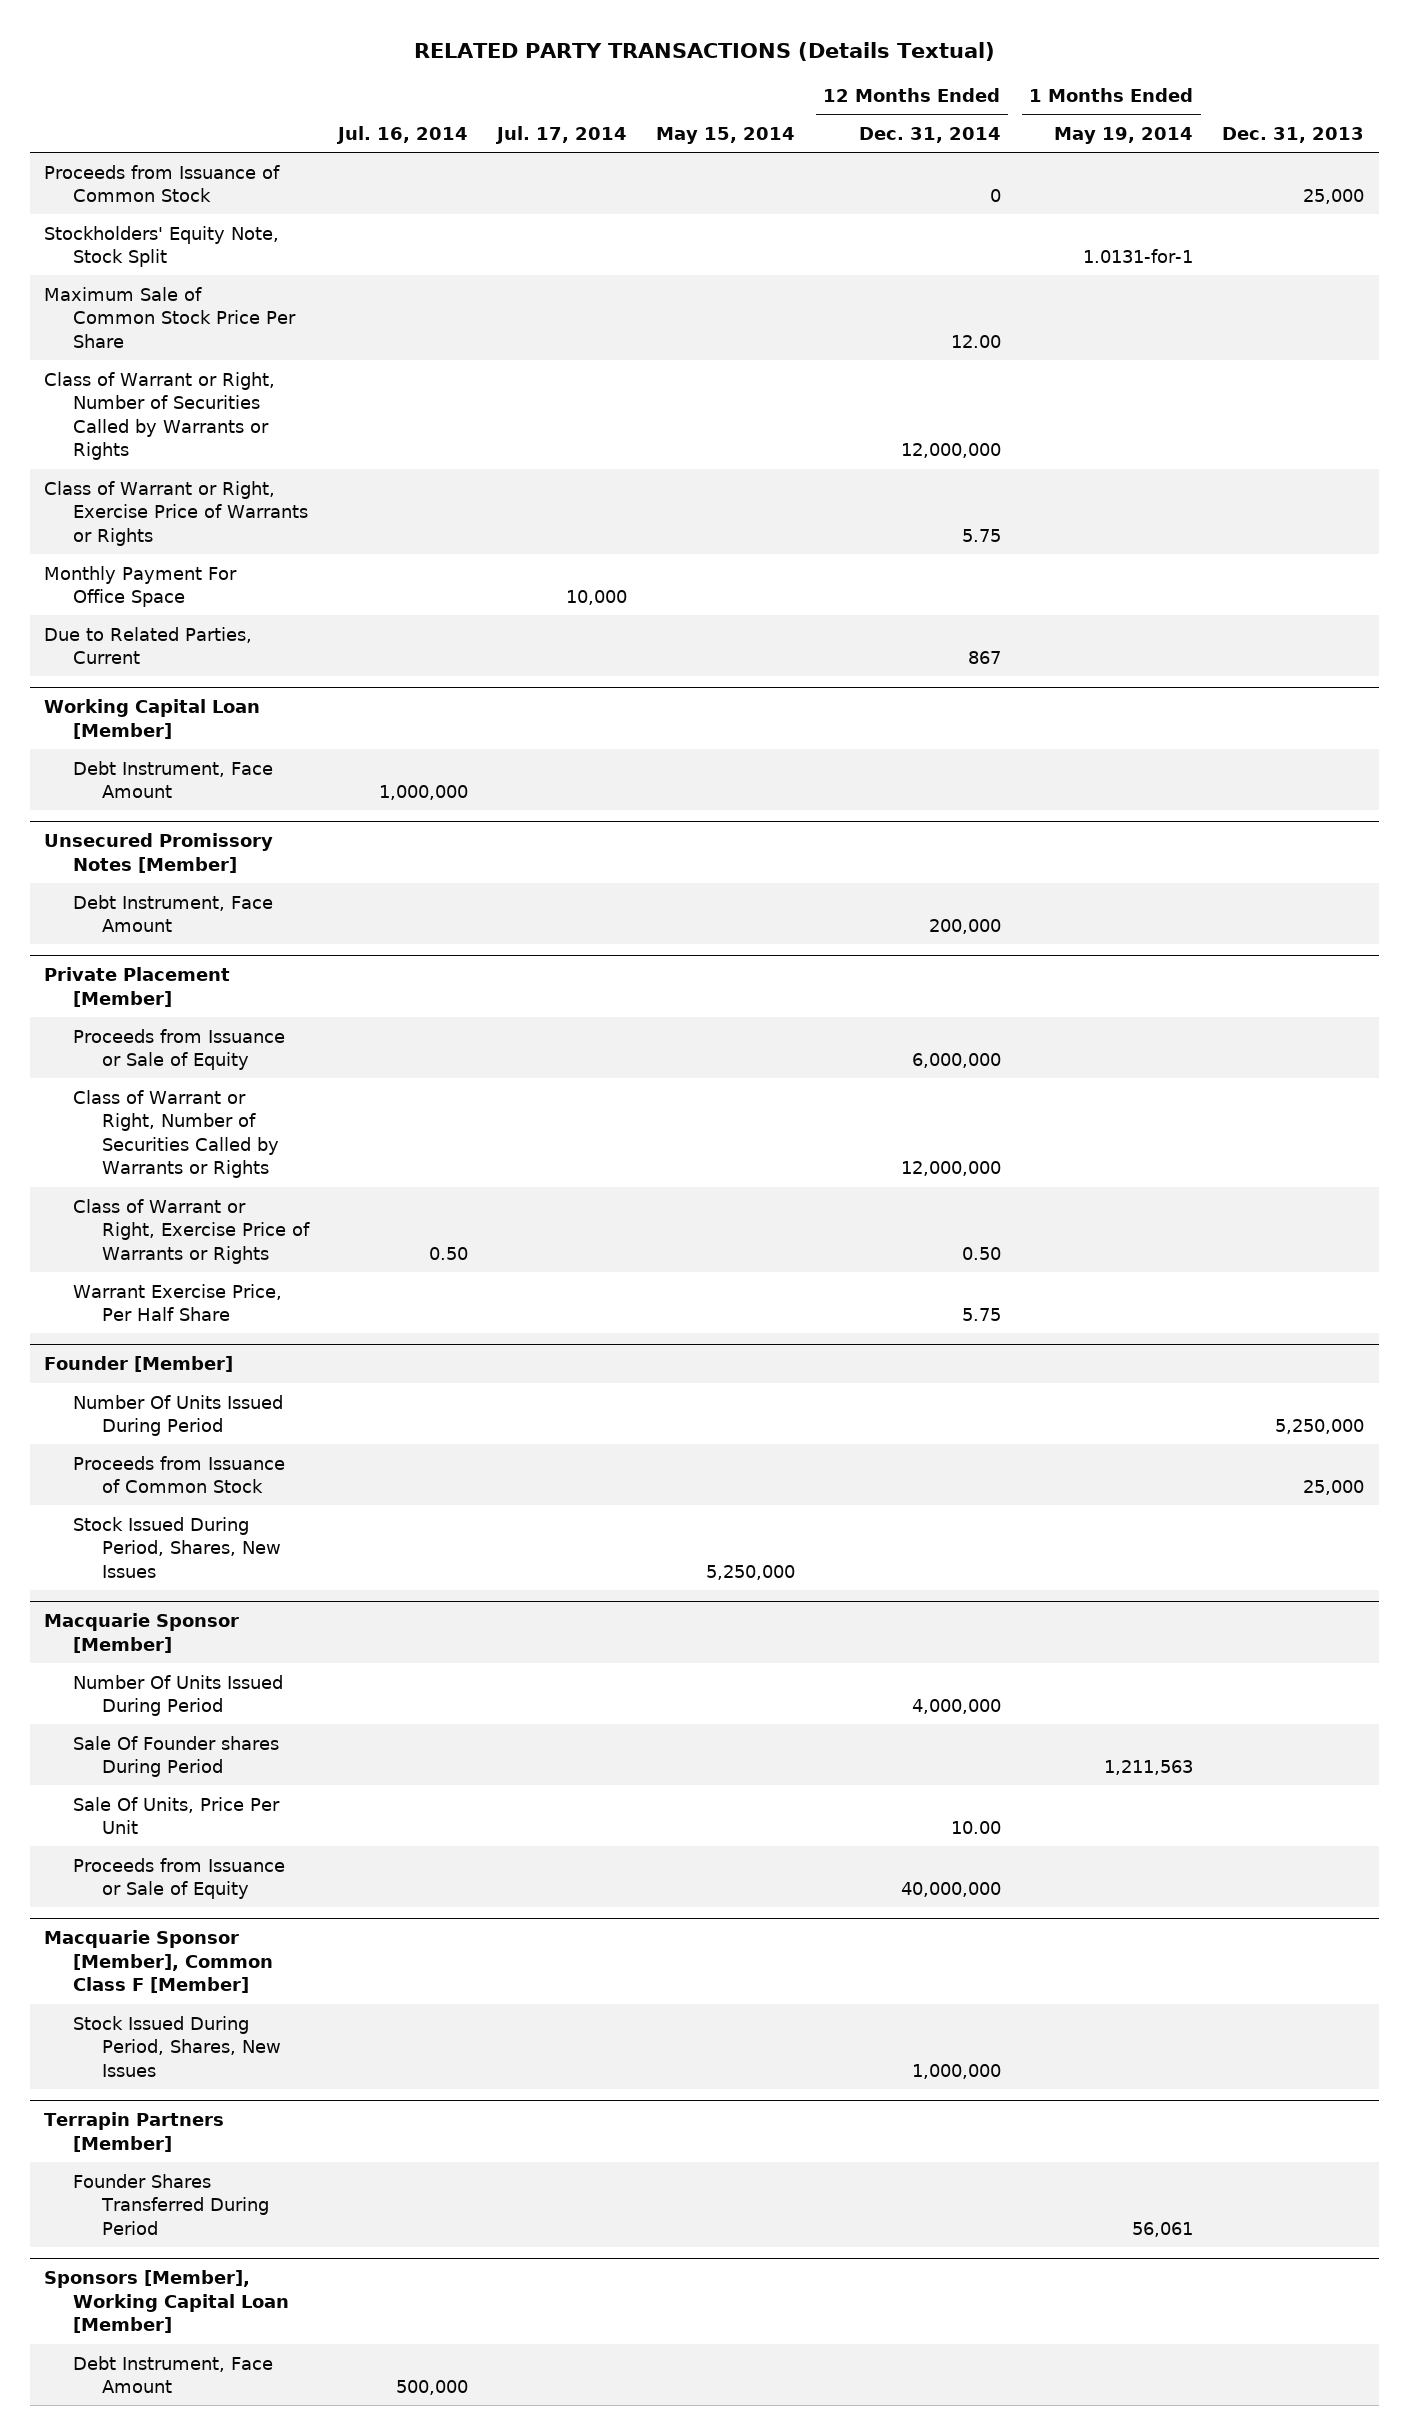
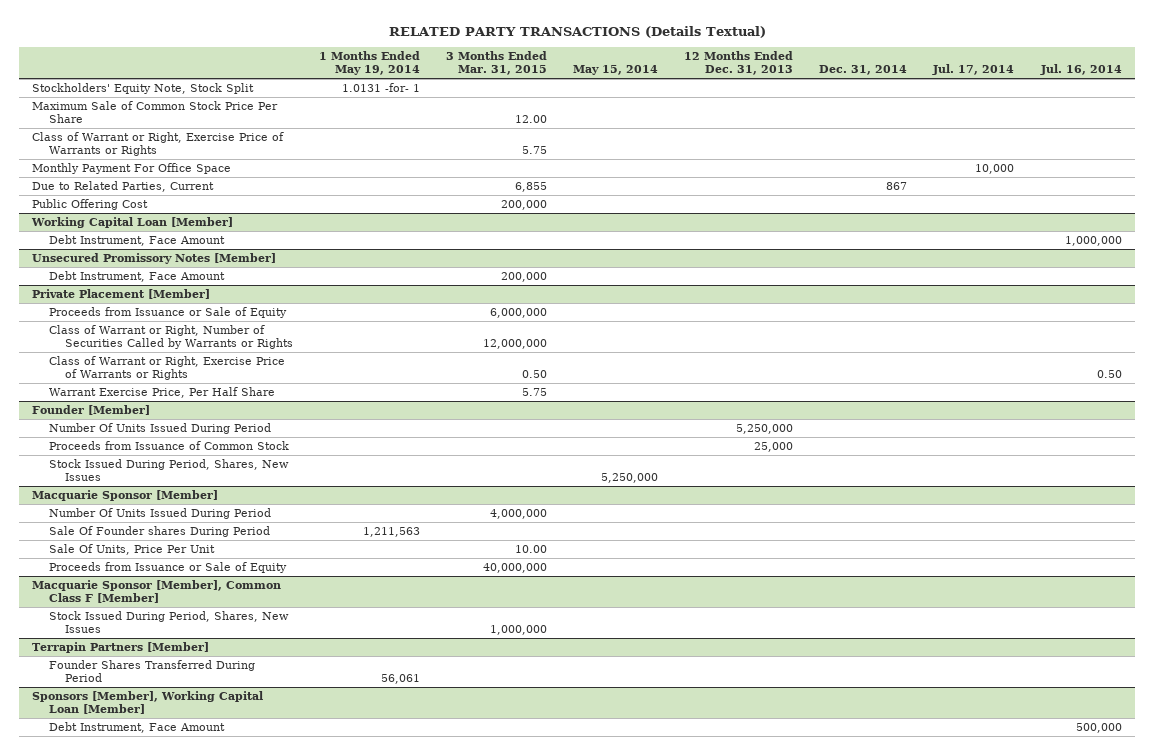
- | Jul. 16, 2014 | Jul. 17, 2014 | May 15, 2014 | 12 Months Ended Dec. 31, 2014 | 1 Months Ended May 19, 2014 | Dec. 31, 2013
+ | 1 Months Ended May 19, 2014 | 3 Months Ended Mar. 31, 2015 | May 15, 2014 | 12 Months Ended Dec. 31, 2013 | Dec. 31, 2014 | Jul. 17, 2014 | Jul. 16, 2014
- Proceeds from Issuance of Common Stock | | | | 0 | | 25,000
- Stockholders' Equity Note, Stock Split | | | | | 1.0131-for-1 |
+ Stockholders' Equity Note, Stock Split | 1.0131 -for- 1 | | | | | |
- Class of Warrant or Right, Number of Securities Called by Warrants or Rights | | | | 12,000,000 | |
+ Public Offering Cost | | 200,000 | | | | |

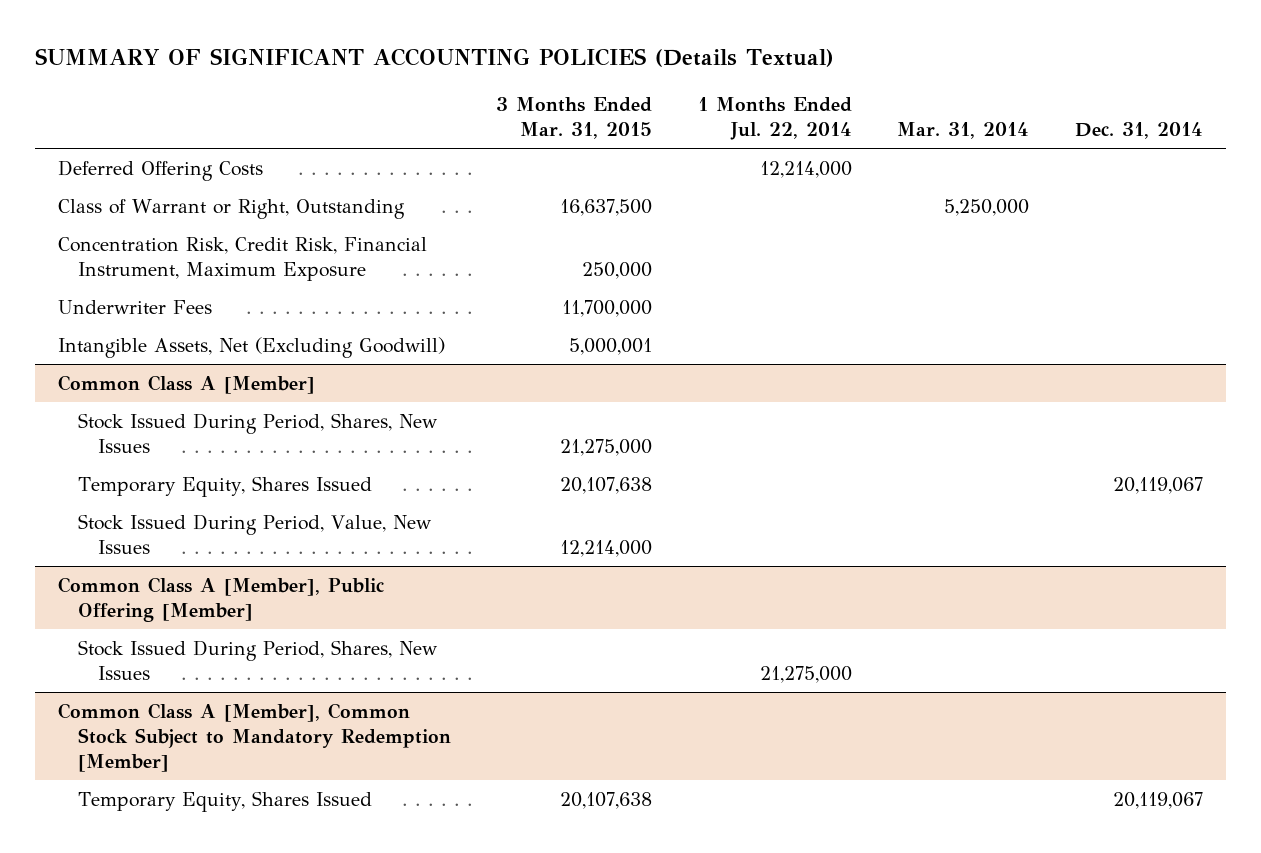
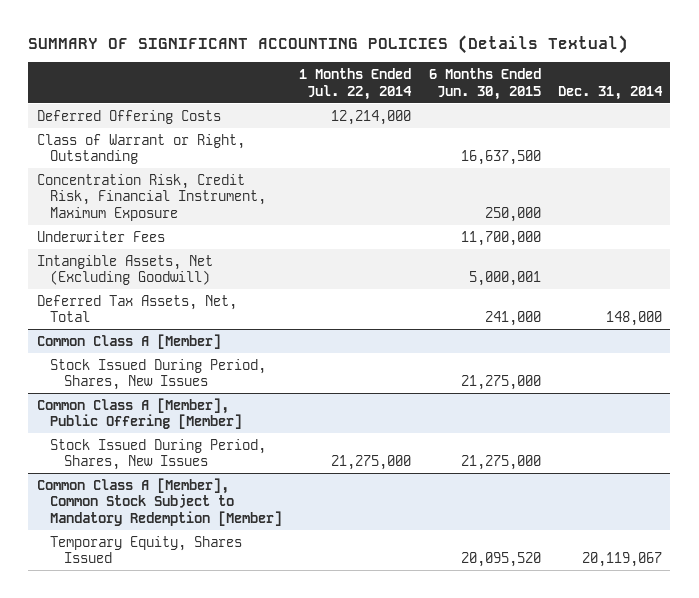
- | 3 Months Ended Mar. 31, 2015 | 1 Months Ended Jul. 22, 2014 | Mar. 31, 2014 | Dec. 31, 2014
+ | 1 Months Ended Jul. 22, 2014 | 6 Months Ended Jun. 30, 2015 | Dec. 31, 2014
+ Deferred Tax Assets, Net, Total | | 241,000 | 148,000
@ Common Class A [Member]
- Temporary Equity, Shares Issued | 20,107,638 | | | 20,119,067
- Stock Issued During Period, Value, New Issues | 12,214,000 | | |

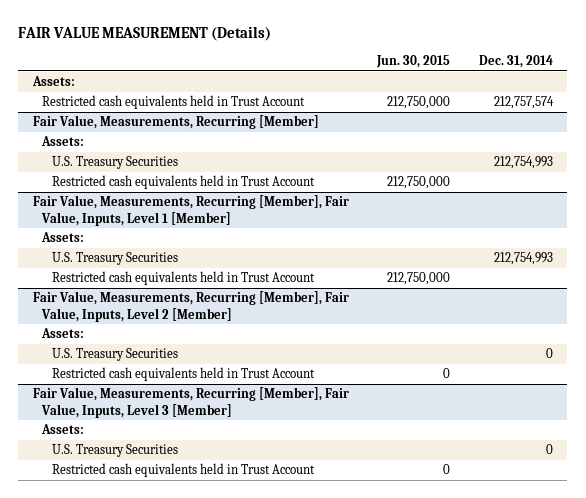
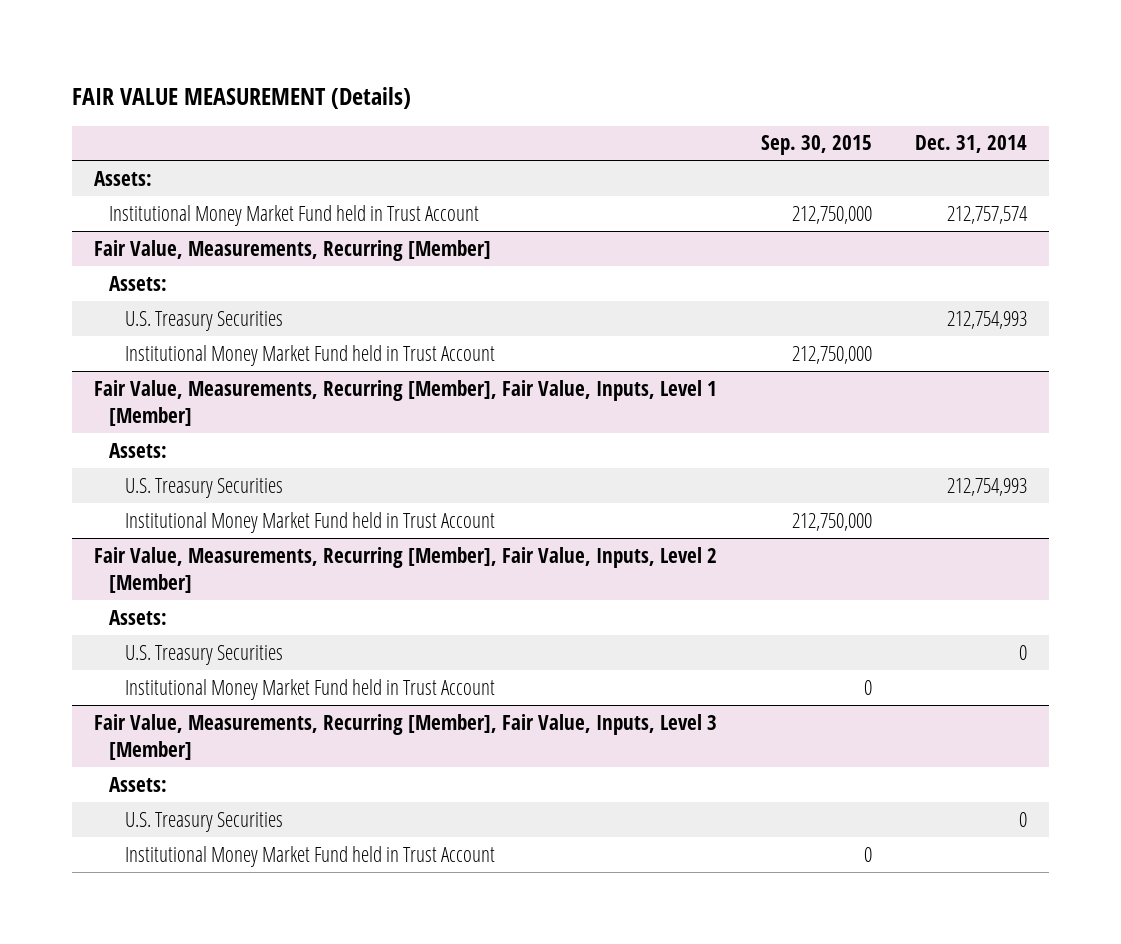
- | Jun. 30, 2015 | Dec. 31, 2014
+ | Sep. 30, 2015 | Dec. 31, 2014
- Restricted cash equivalents held in Trust Account | 212,750,000 | 212,757,574
+ Institutional Money Market Fund held in Trust Account | 212,750,000 | 212,757,574
@ Fair Value, Measurements, Recurring [Member]
- Restricted cash equivalents held in Trust Account | 212,750,000 |
+ Institutional Money Market Fund held in Trust Account | 212,750,000 |
@ Fair Value, Measurements, Recurring [Member], Fair Value, Inputs, Level 1 [Member]
- Restricted cash equivalents held in Trust Account | 212,750,000 |
+ Institutional Money Market Fund held in Trust Account | 212,750,000 |
@ Fair Value, Measurements, Recurring [Member], Fair Value, Inputs, Level 2 [Member]
- Restricted cash equivalents held in Trust Account | 0 |
+ Institutional Money Market Fund held in Trust Account | 0 |
@ Fair Value, Measurements, Recurring [Member], Fair Value, Inputs, Level 3 [Member]
- Restricted cash equivalents held in Trust Account | 0 |
+ Institutional Money Market Fund held in Trust Account | 0 |

